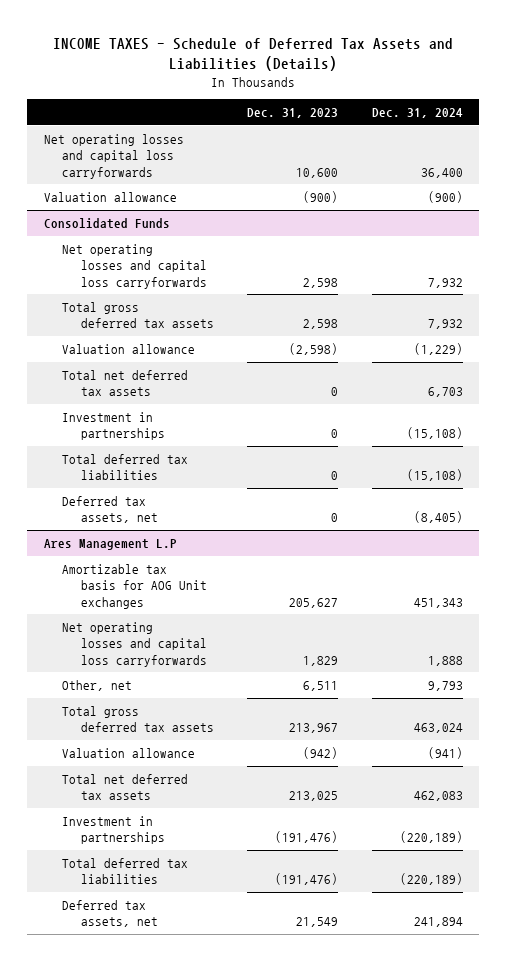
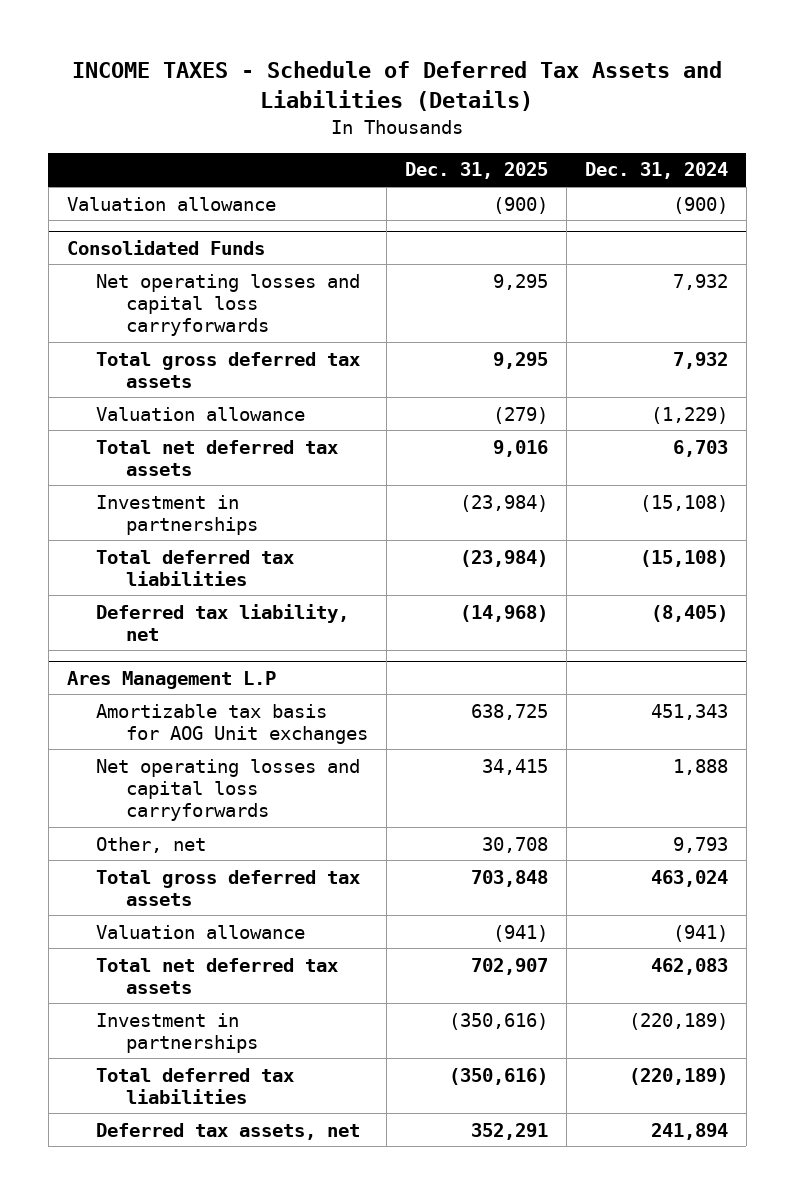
- | Dec. 31, 2023 | Dec. 31, 2024
+ | Dec. 31, 2025 | Dec. 31, 2024
- Net operating losses and capital loss carryforwards | 10,600 | 36,400
@ Consolidated Funds
- Deferred tax assets, net | 0 | (8,405)
+ Deferred tax liability, net | (14,968) | (8,405)

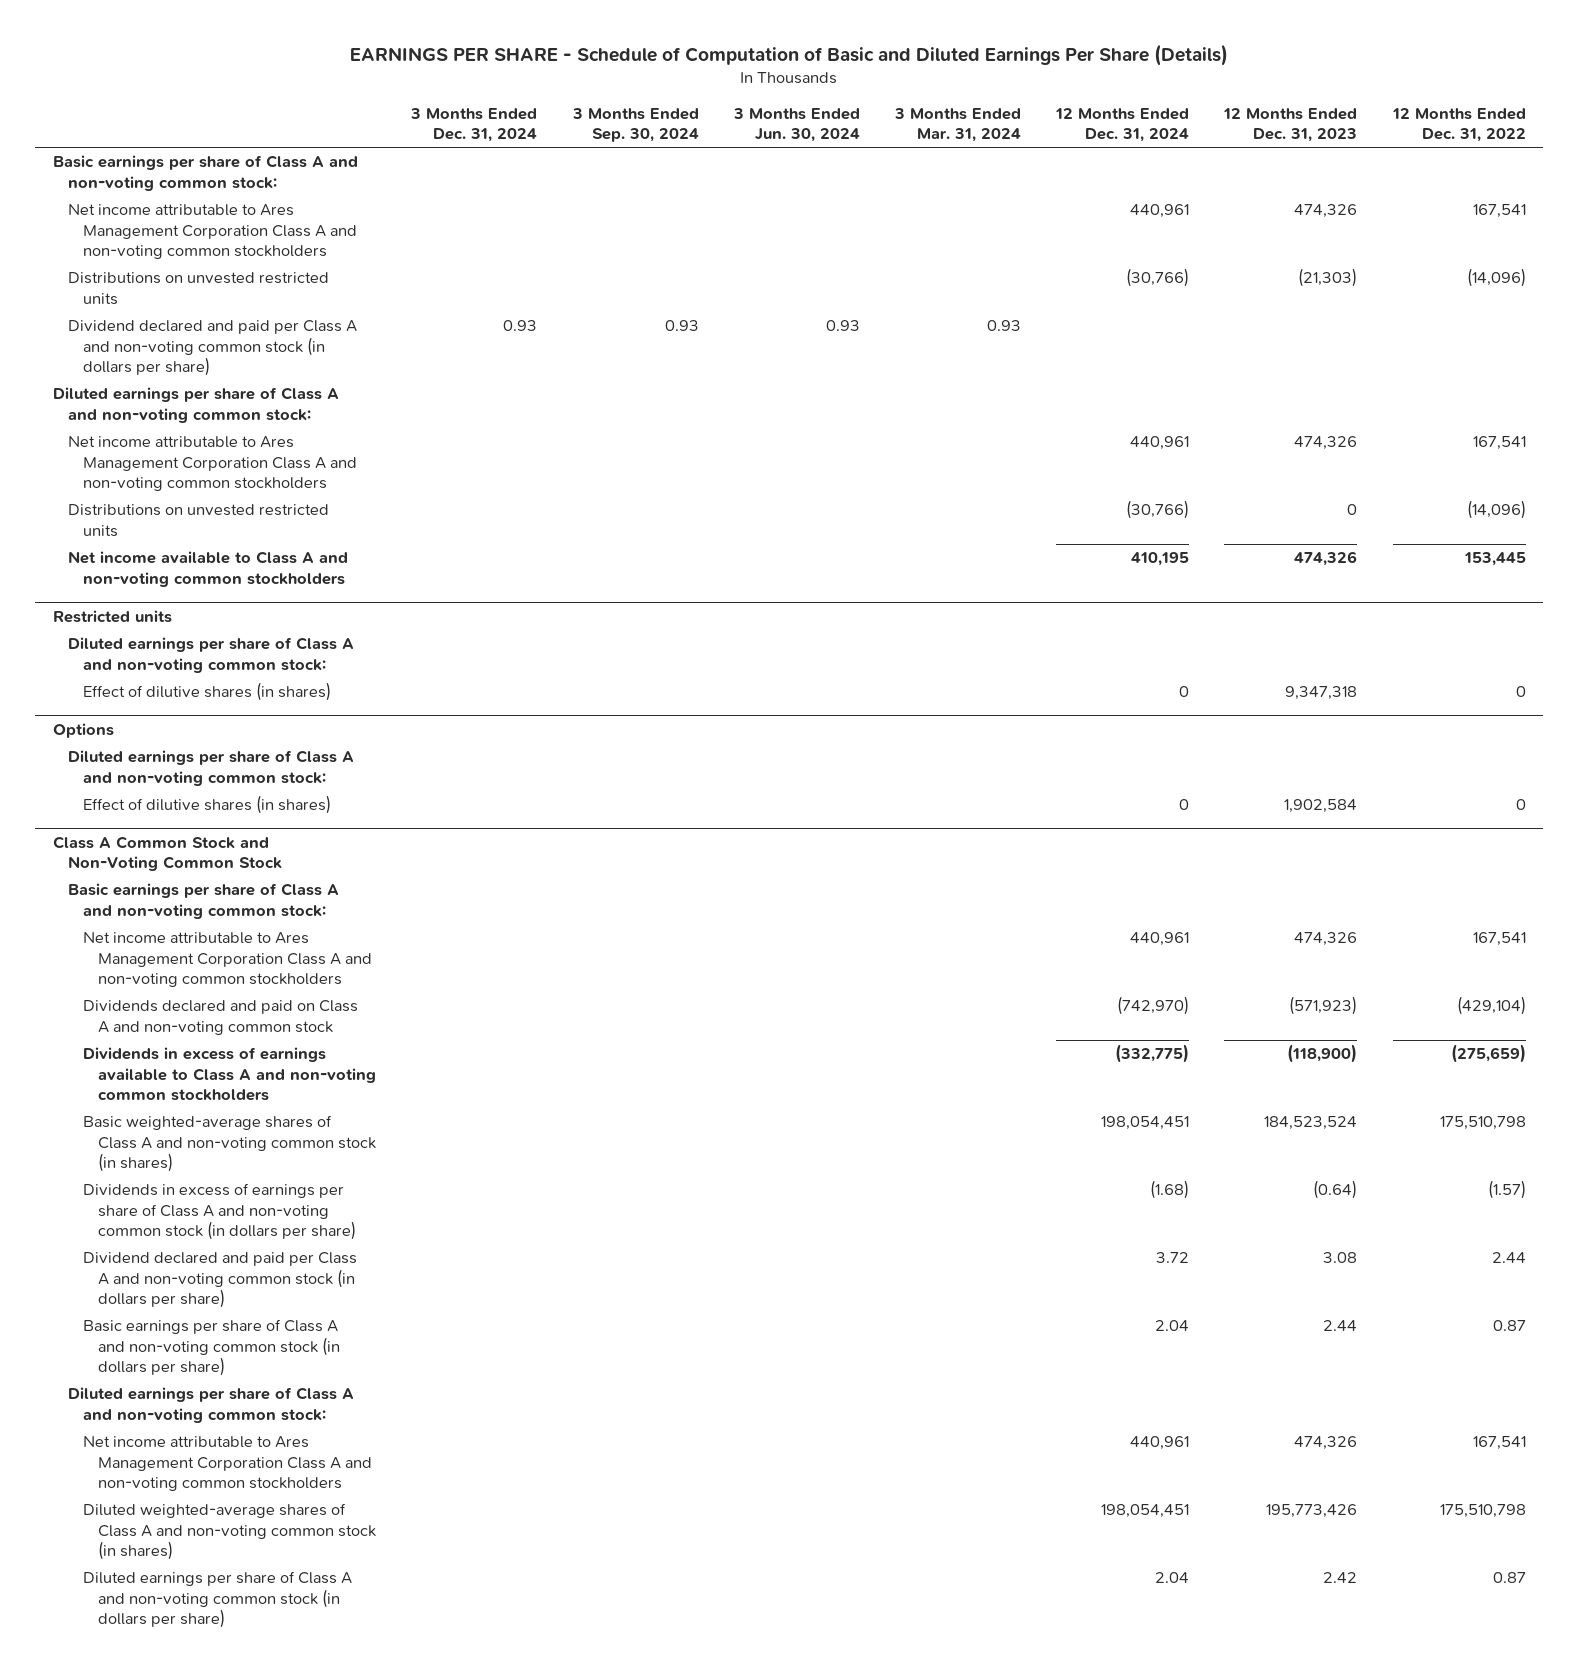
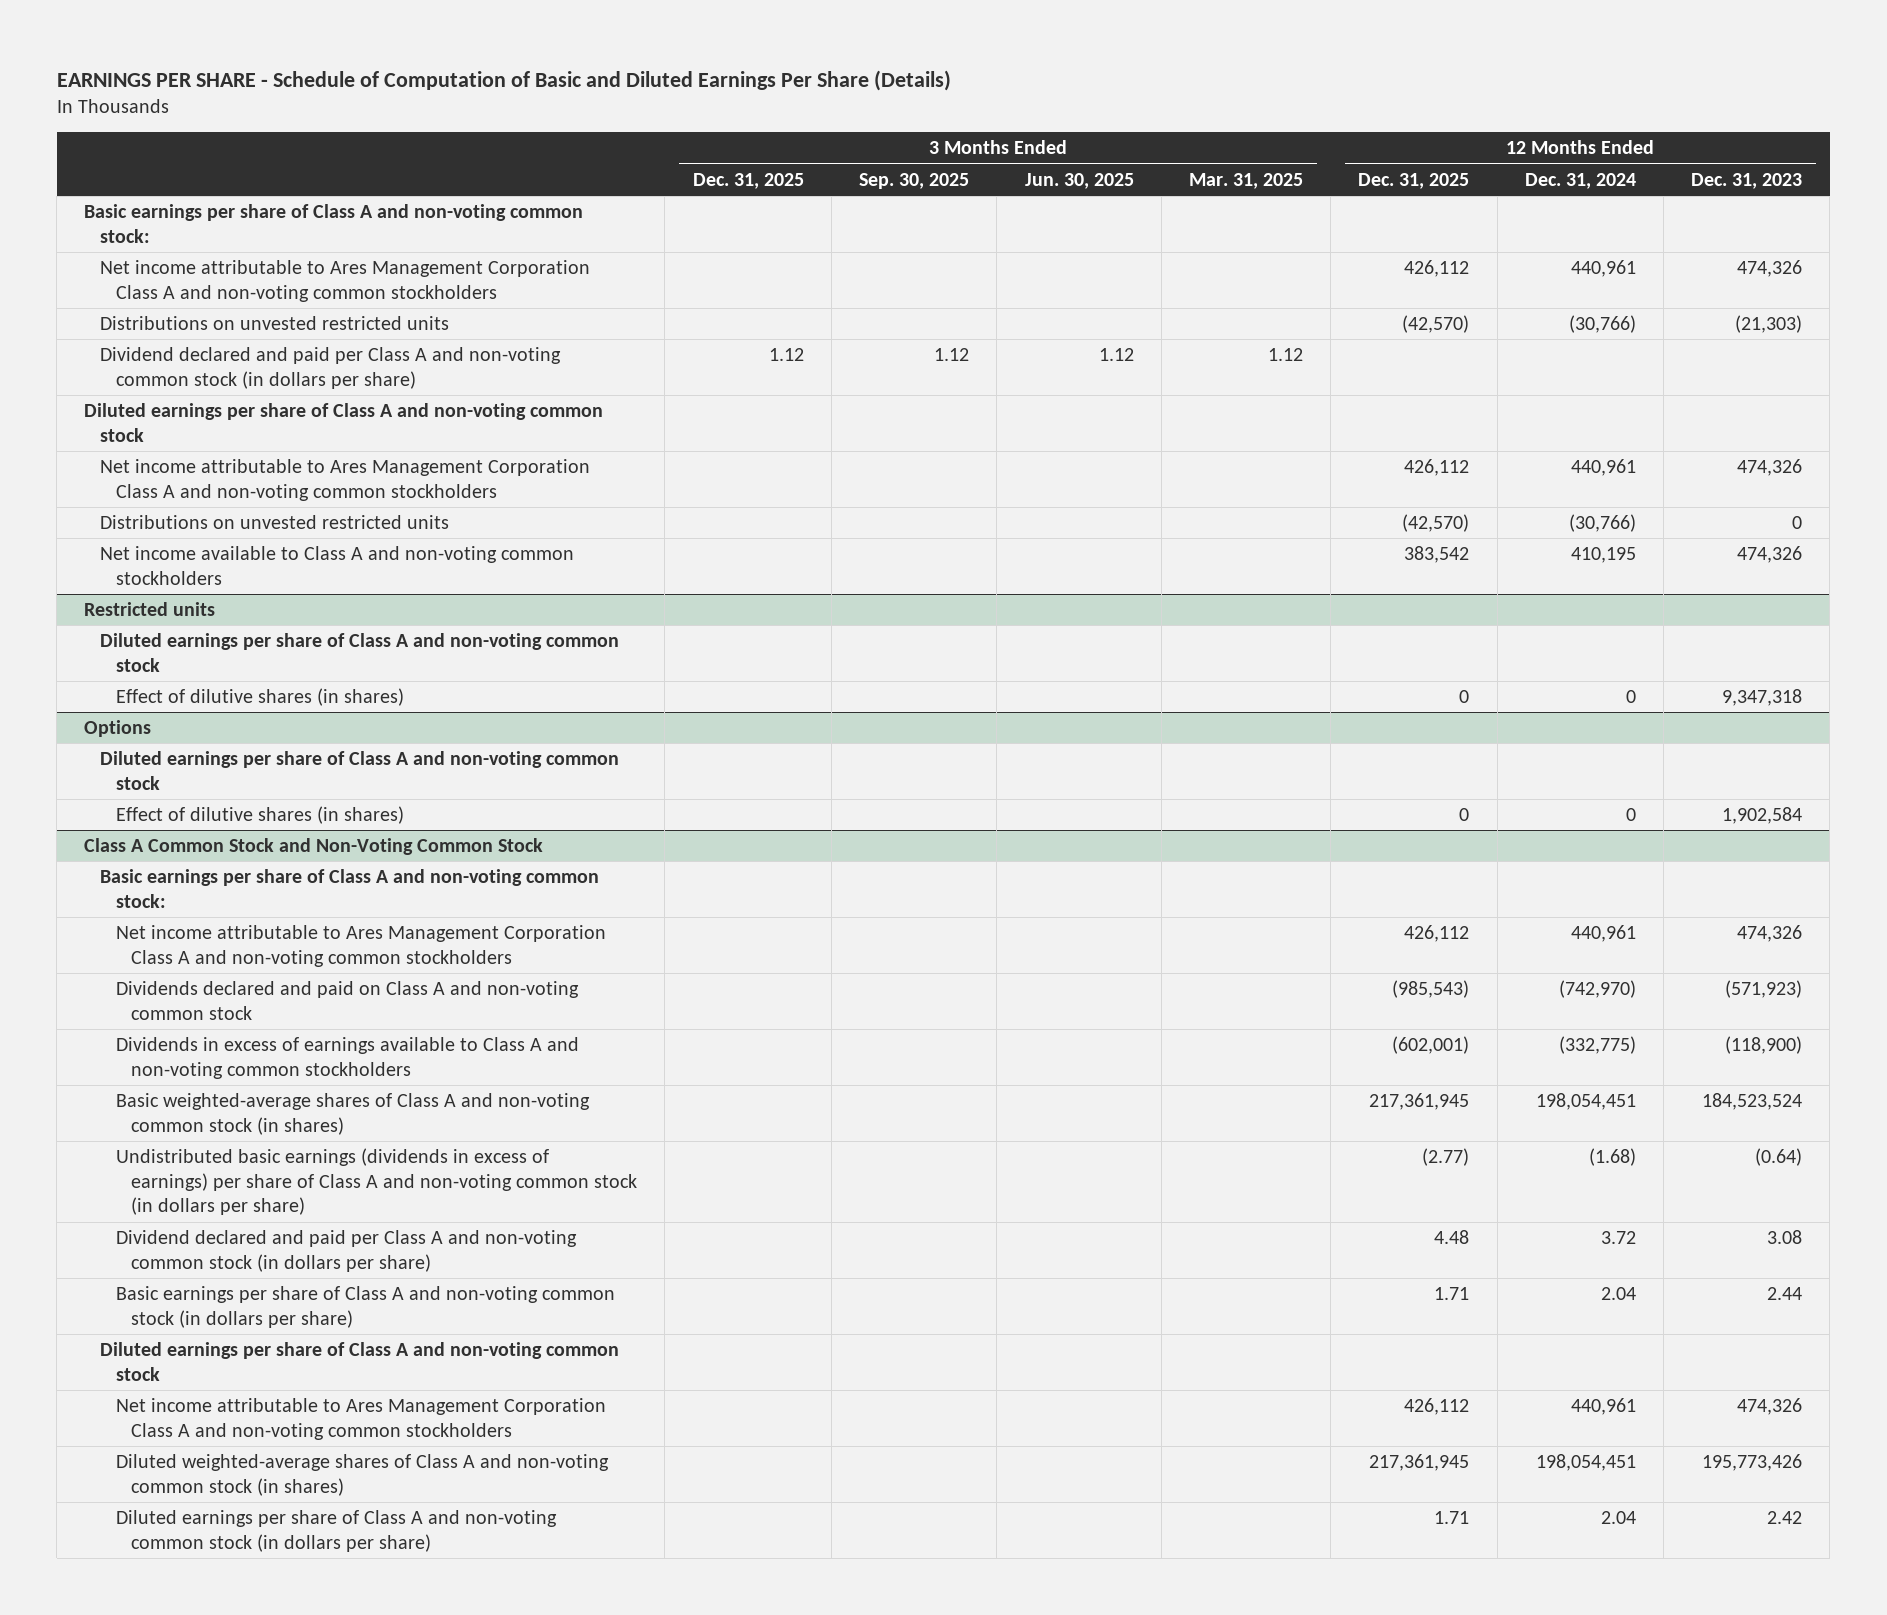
- | 3 Months Ended Dec. 31, 2024 | 3 Months Ended Sep. 30, 2024 | 3 Months Ended Jun. 30, 2024 | 3 Months Ended Mar. 31, 2024 | 12 Months Ended Dec. 31, 2024 | 12 Months Ended Dec. 31, 2023 | 12 Months Ended Dec. 31, 2022
+ | 3 Months Ended Dec. 31, 2025 | 3 Months Ended Sep. 30, 2025 | 3 Months Ended Jun. 30, 2025 | 3 Months Ended Mar. 31, 2025 | 12 Months Ended Dec. 31, 2025 | 12 Months Ended Dec. 31, 2024 | 12 Months Ended Dec. 31, 2023
- Diluted earnings per share of Class A and non-voting common stock:
+ Diluted earnings per share of Class A and non-voting common stock
@ Restricted units
- Diluted earnings per share of Class A and non-voting common stock:
+ Diluted earnings per share of Class A and non-voting common stock
@ Options
- Diluted earnings per share of Class A and non-voting common stock:
+ Diluted earnings per share of Class A and non-voting common stock
@ Class A Common Stock and Non-Voting Common Stock
- Dividends in excess of earnings per share of Class A and non-voting common stock (in dollars per share) | | | | | (1.68) | (0.64) | (1.57)
+ Undistributed basic earnings (dividends in excess of earnings) per share of Class A and non-voting common stock (in dollars per share) | | | | | (2.77) | (1.68) | (0.64)
- Diluted earnings per share of Class A and non-voting common stock:
+ Diluted earnings per share of Class A and non-voting common stock

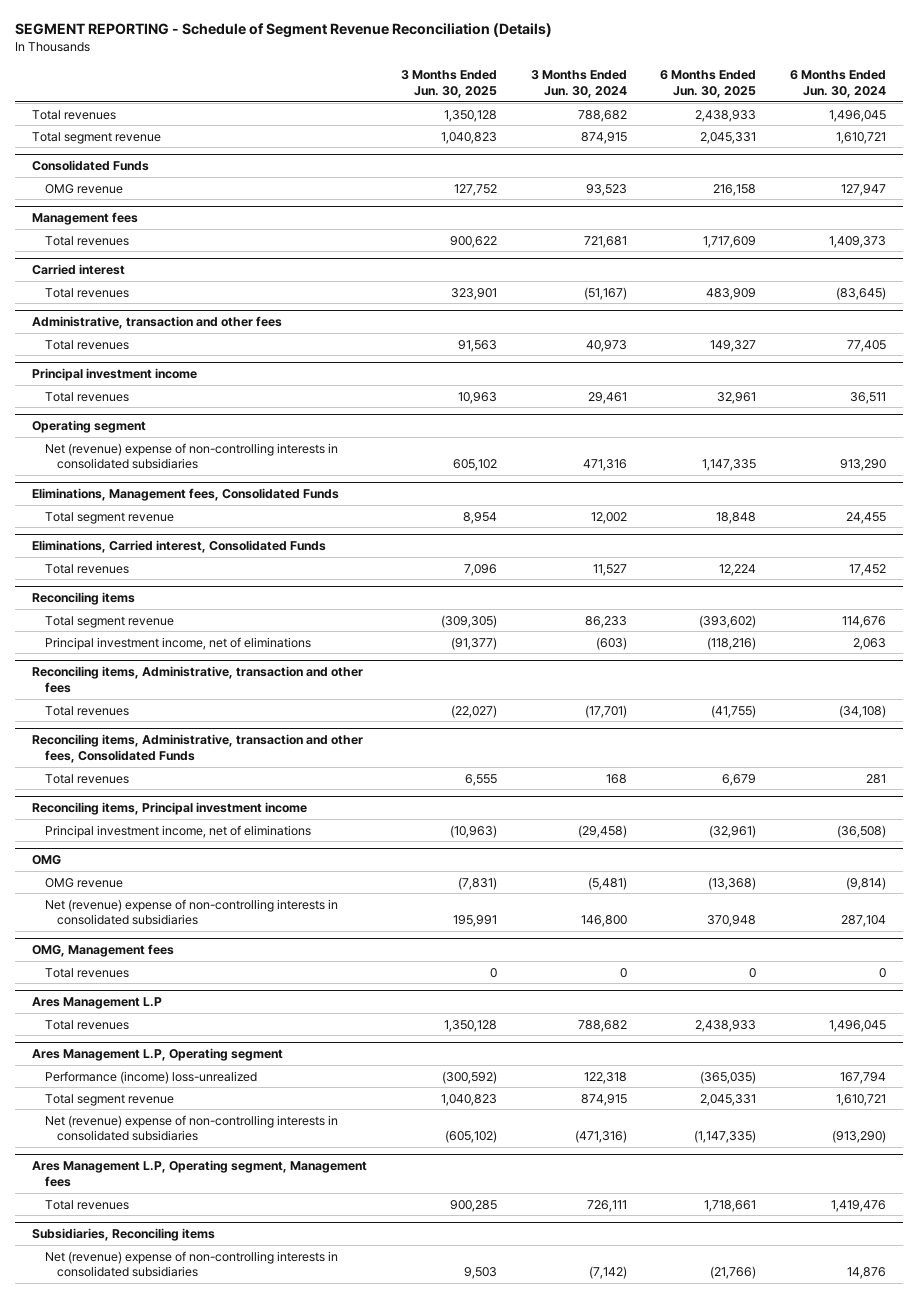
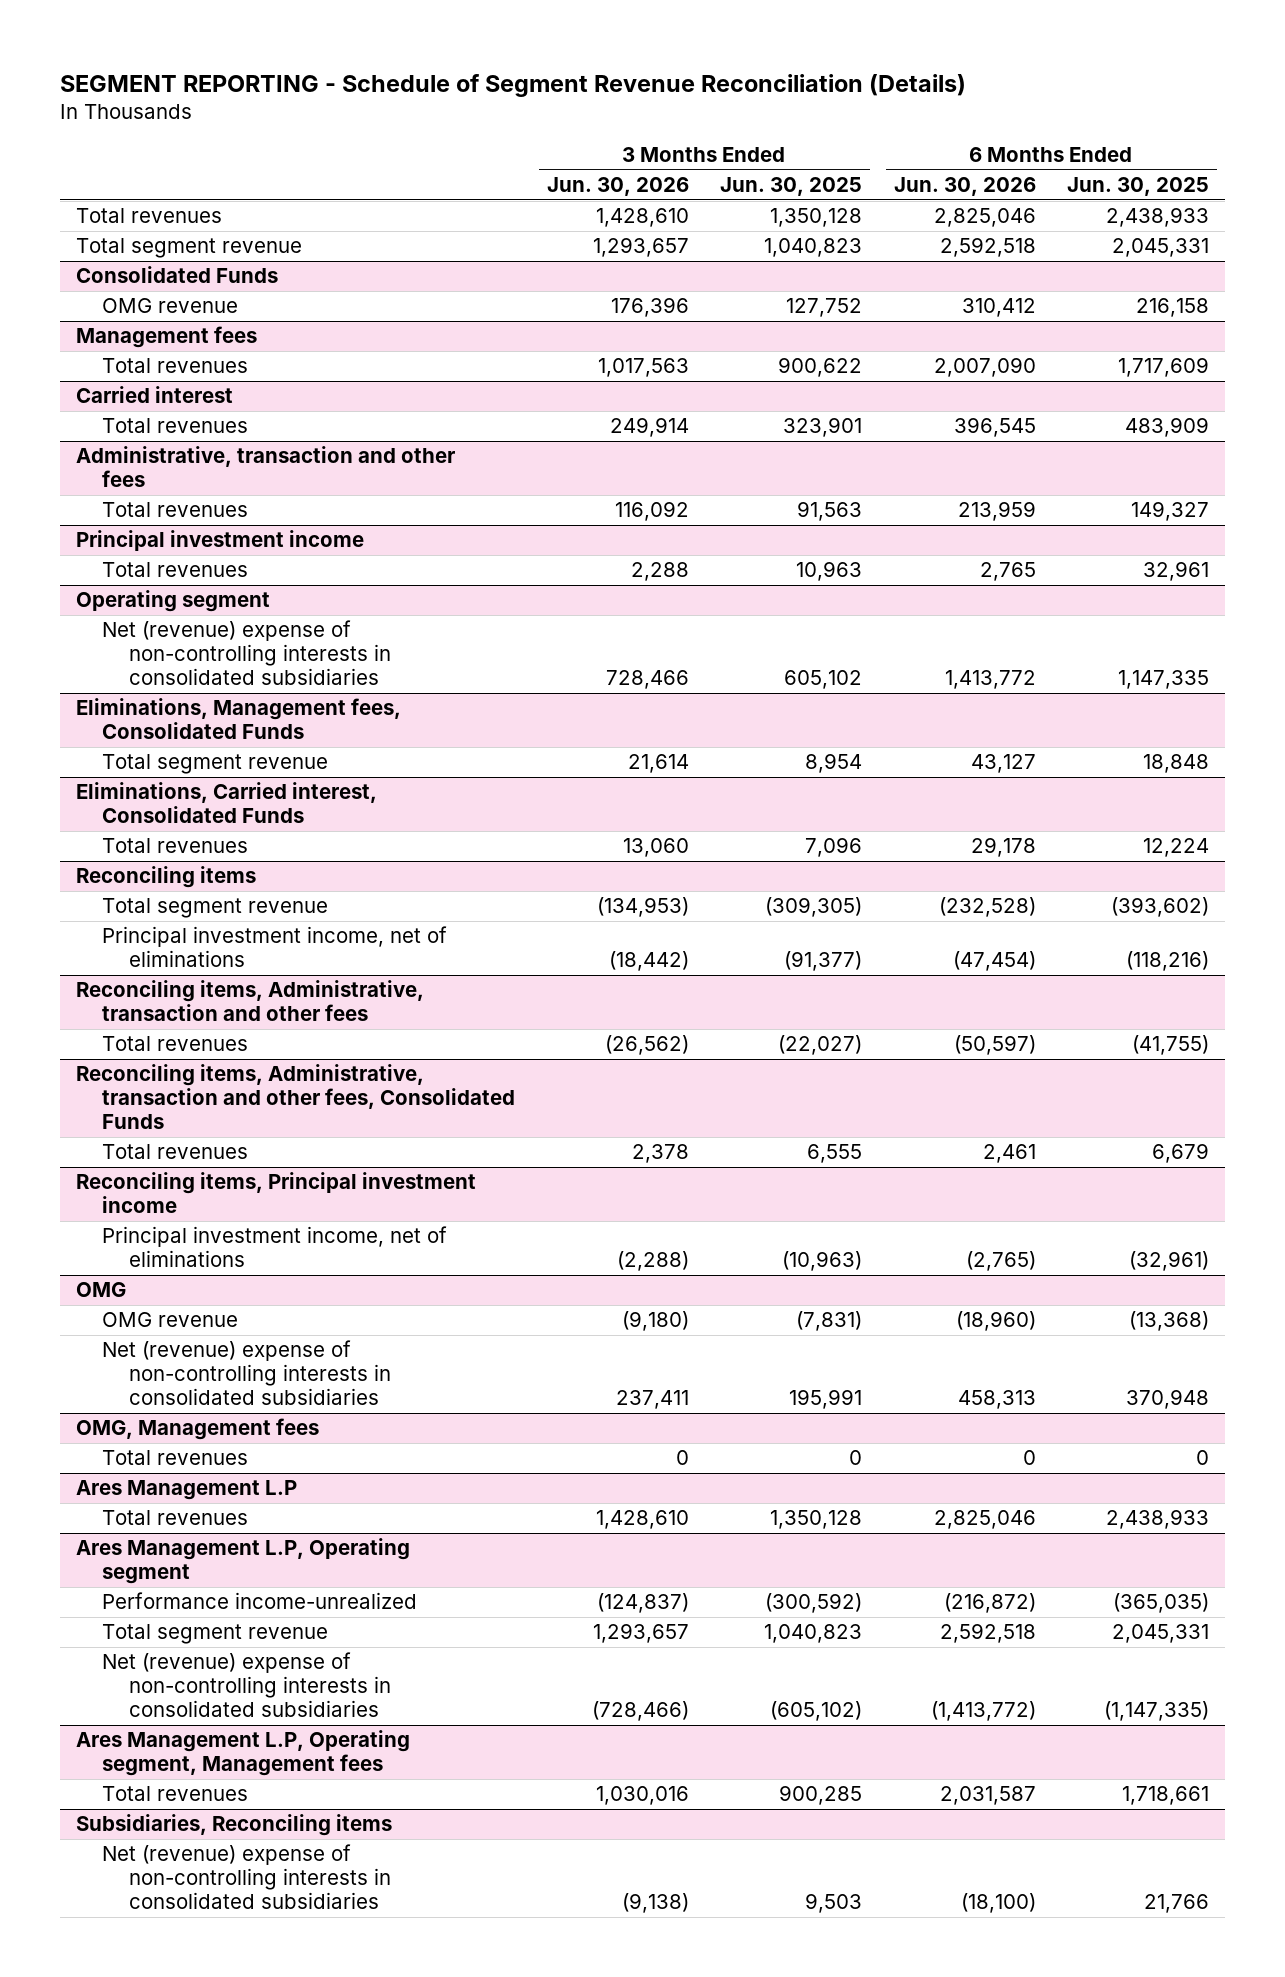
- | 3 Months Ended Jun. 30, 2025 | 3 Months Ended Jun. 30, 2024 | 6 Months Ended Jun. 30, 2025 | 6 Months Ended Jun. 30, 2024
+ | 3 Months Ended Jun. 30, 2026 | 3 Months Ended Jun. 30, 2025 | 6 Months Ended Jun. 30, 2026 | 6 Months Ended Jun. 30, 2025
@ Ares Management L.P, Operating segment
- Performance (income) loss-unrealized | (300,592) | 122,318 | (365,035) | 167,794
+ Performance income-unrealized | (124,837) | (300,592) | (216,872) | (365,035)
@ Subsidiaries, Reconciling items
- Net (revenue) expense of non-controlling interests in consolidated subsidiaries | 9,503 | (7,142) | (21,766) | 14,876
+ Net (revenue) expense of non-controlling interests in consolidated subsidiaries | (9,138) | 9,503 | (18,100) | 21,766

